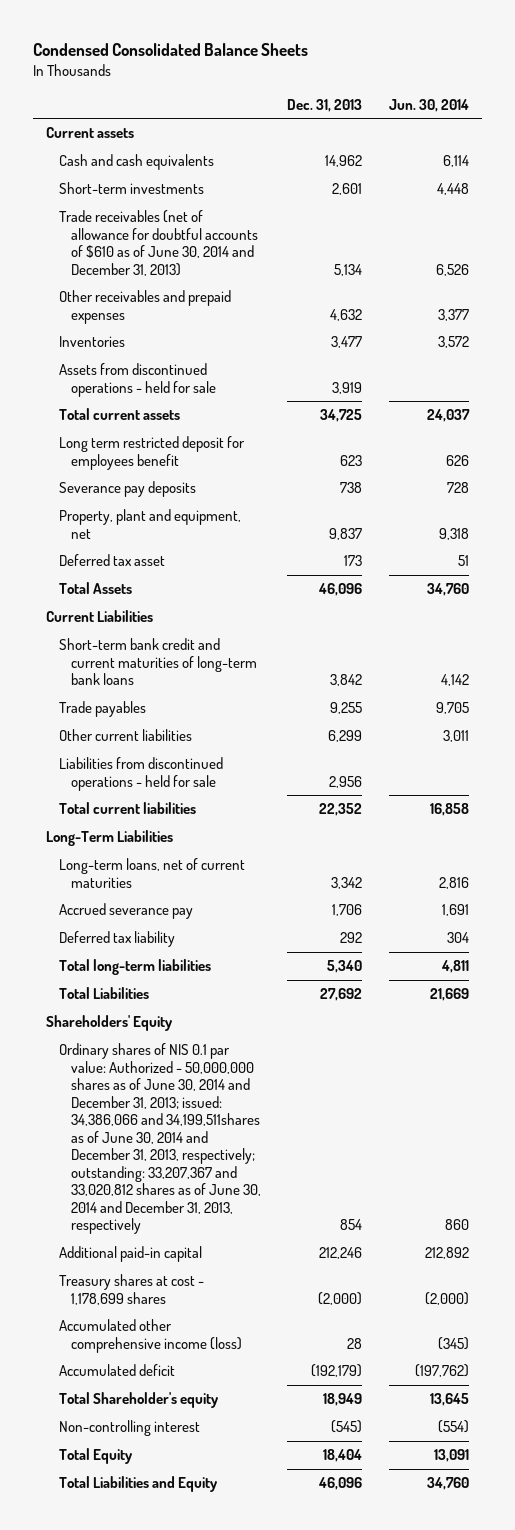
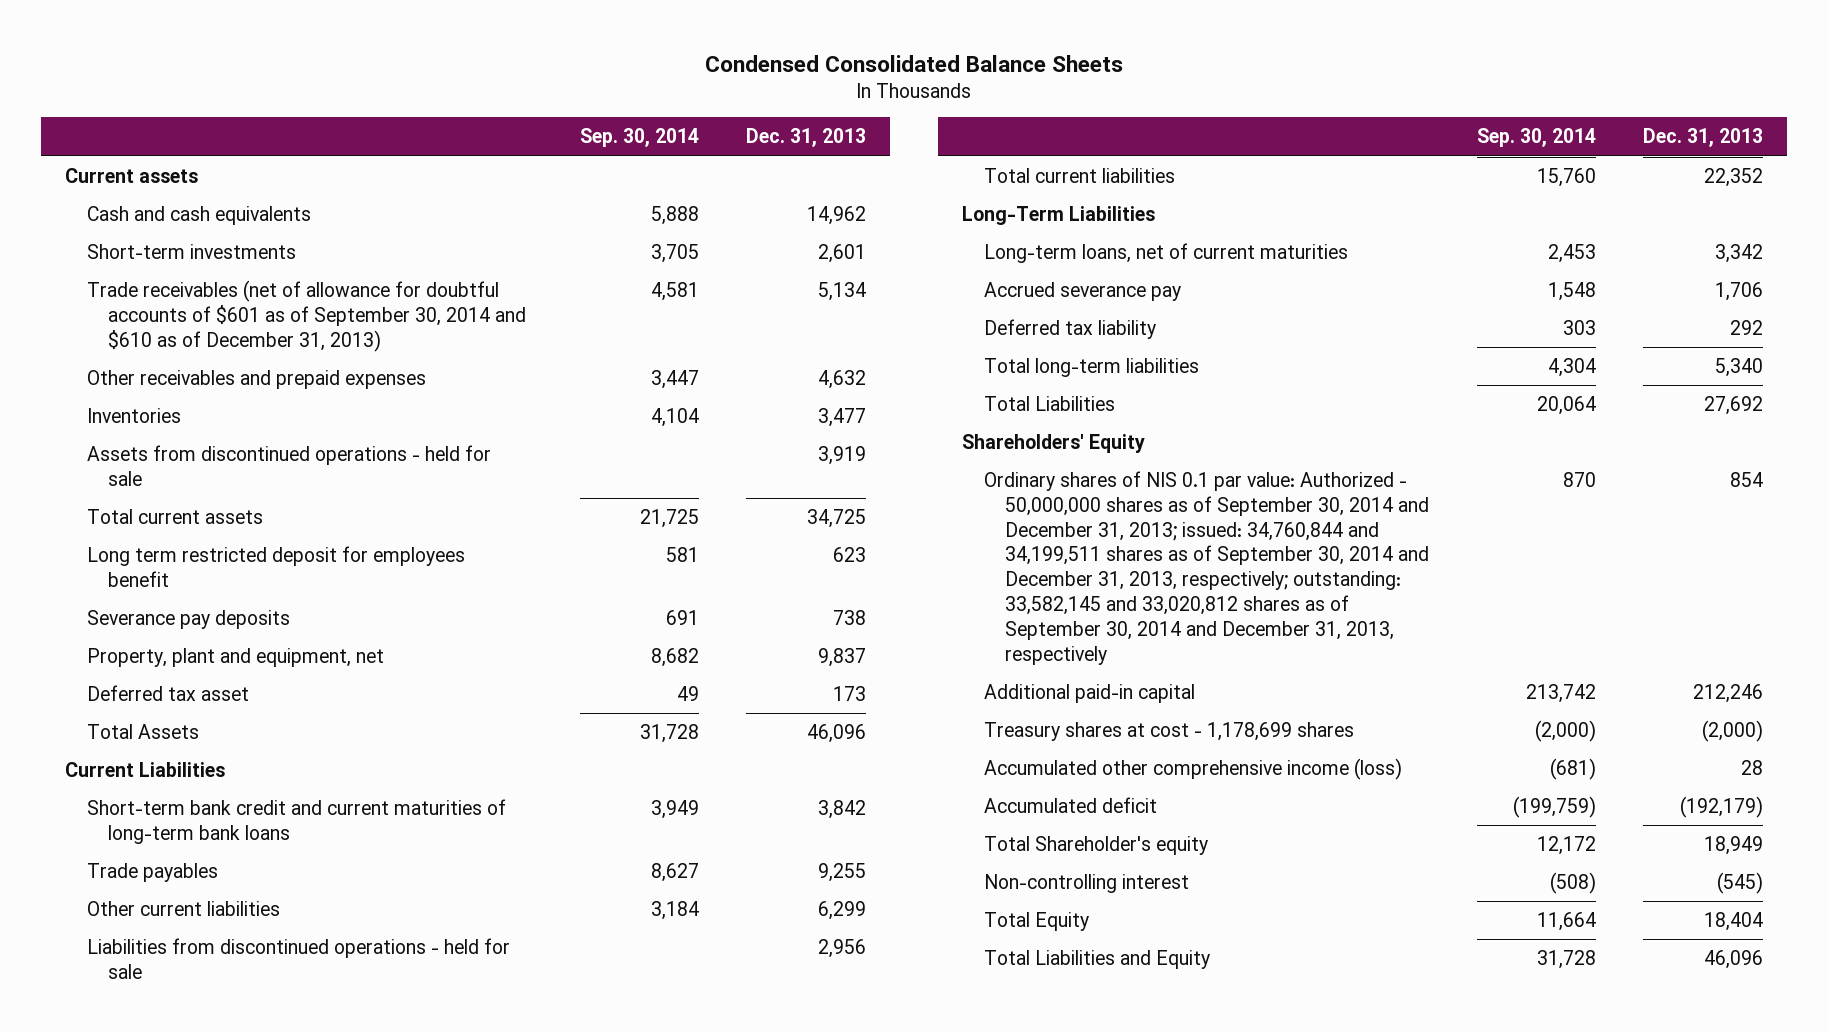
- | Dec. 31, 2013 | Jun. 30, 2014
+ | Sep. 30, 2014 | Dec. 31, 2013
- Trade receivables (net of allowance for doubtful accounts of $610 as of June 30, 2014 and December 31, 2013) | 5,134 | 6,526
+ Trade receivables (net of allowance for doubtful accounts of $601 as of September 30, 2014 and $610 as of December 31, 2013) | 4,581 | 5,134
- Ordinary shares of NIS 0.1 par value: Authorized - 50,000,000 shares as of June 30, 2014 and December 31, 2013; issued: 34,386,066 and 34,199,511shares as of June 30, 2014 and December 31, 2013, respectively; outstanding: 33,207,367 and 33,020,812 shares as of June 30, 2014 and December 31, 2013, respectively | 854 | 860
+ Ordinary shares of NIS 0.1 par value: Authorized - 50,000,000 shares as of September 30, 2014 and December 31, 2013; issued: 34,760,844 and 34,199,511 shares as of September 30, 2014 and December 31, 2013, respectively; outstanding: 33,582,145 and 33,020,812 shares as of September 30, 2014 and December 31, 2013, respectively | 870 | 854

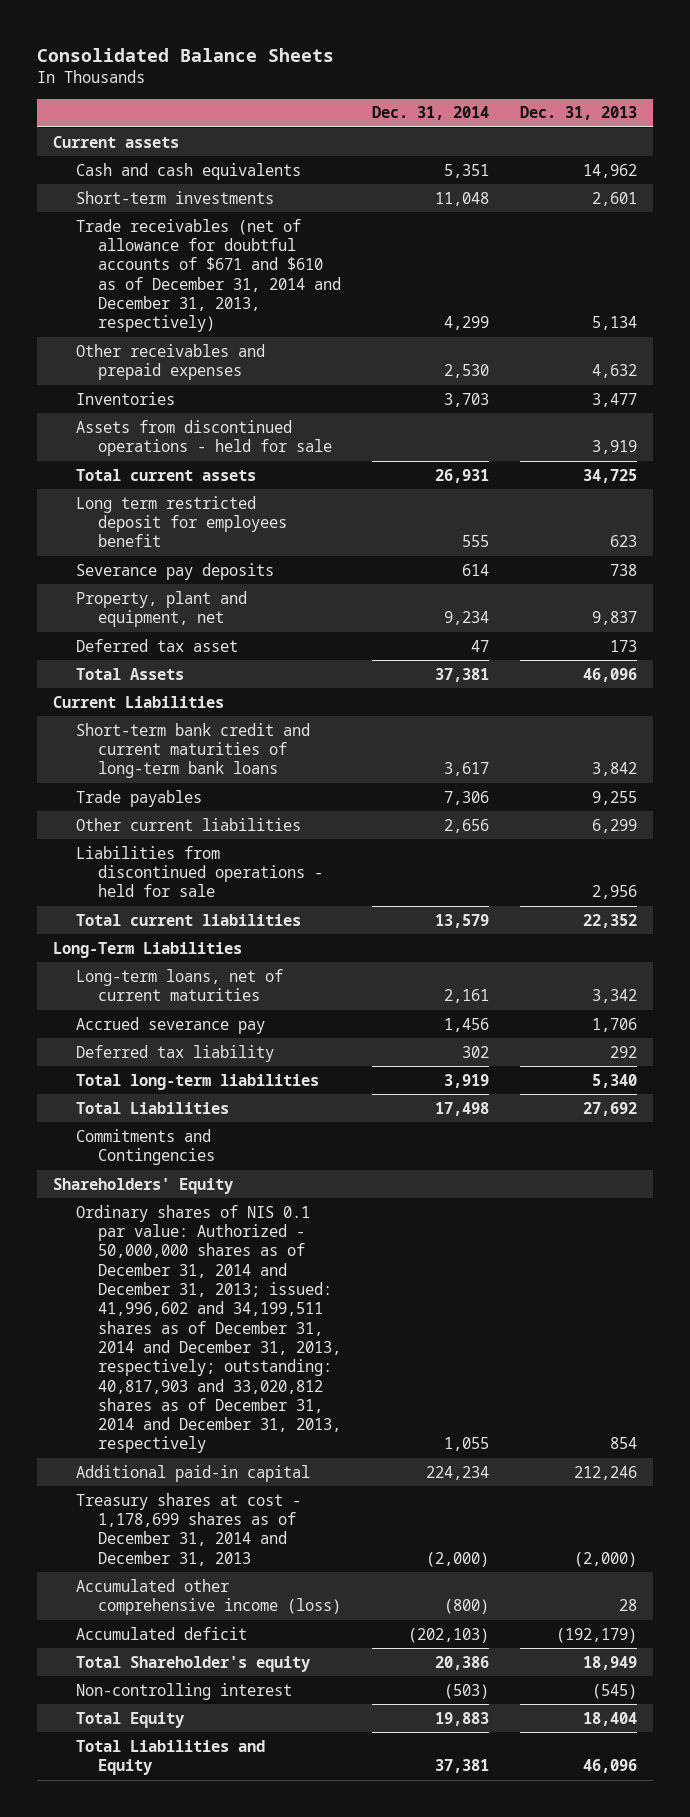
- Condensed Consolidated Balance Sheets
+ Consolidated Balance Sheets
- | Sep. 30, 2014 | Dec. 31, 2013
+ | Dec. 31, 2014 | Dec. 31, 2013
- Trade receivables (net of allowance for doubtful accounts of $601 as of September 30, 2014 and $610 as of December 31, 2013) | 4,581 | 5,134
+ Trade receivables (net of allowance for doubtful accounts of $671 and $610 as of December 31, 2014 and December 31, 2013, respectively) | 4,299 | 5,134
+ Commitments and Contingencies
- Ordinary shares of NIS 0.1 par value: Authorized - 50,000,000 shares as of September 30, 2014 and December 31, 2013; issued: 34,760,844 and 34,199,511 shares as of September 30, 2014 and December 31, 2013, respectively; outstanding: 33,582,145 and 33,020,812 shares as of September 30, 2014 and December 31, 2013, respectively | 870 | 854
+ Ordinary shares of NIS 0.1 par value: Authorized - 50,000,000 shares as of December 31, 2014 and December 31, 2013; issued: 41,996,602 and 34,199,511 shares as of December 31, 2014 and December 31, 2013, respectively; outstanding: 40,817,903 and 33,020,812 shares as of December 31, 2014 and December 31, 2013, respectively | 1,055 | 854
- Treasury shares at cost - 1,178,699 shares | (2,000) | (2,000)
+ Treasury shares at cost - 1,178,699 shares as of December 31, 2014 and December 31, 2013 | (2,000) | (2,000)

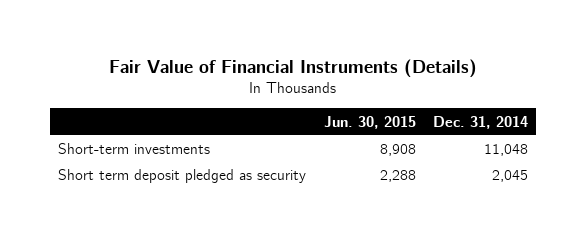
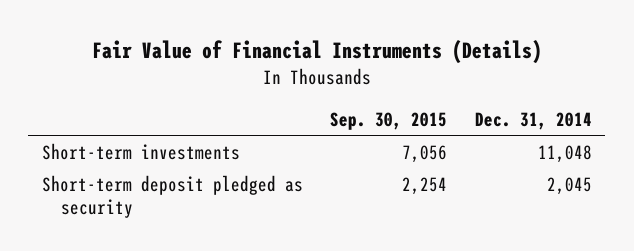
- | Jun. 30, 2015 | Dec. 31, 2014
+ | Sep. 30, 2015 | Dec. 31, 2014
- Short term deposit pledged as security | 2,288 | 2,045
+ Short-term deposit pledged as security | 2,254 | 2,045

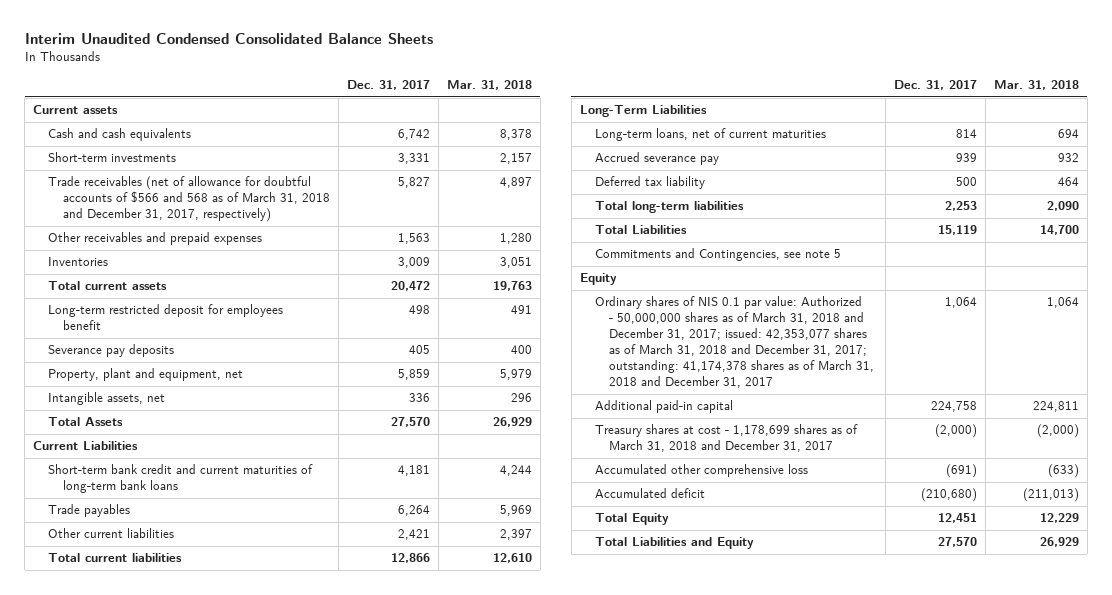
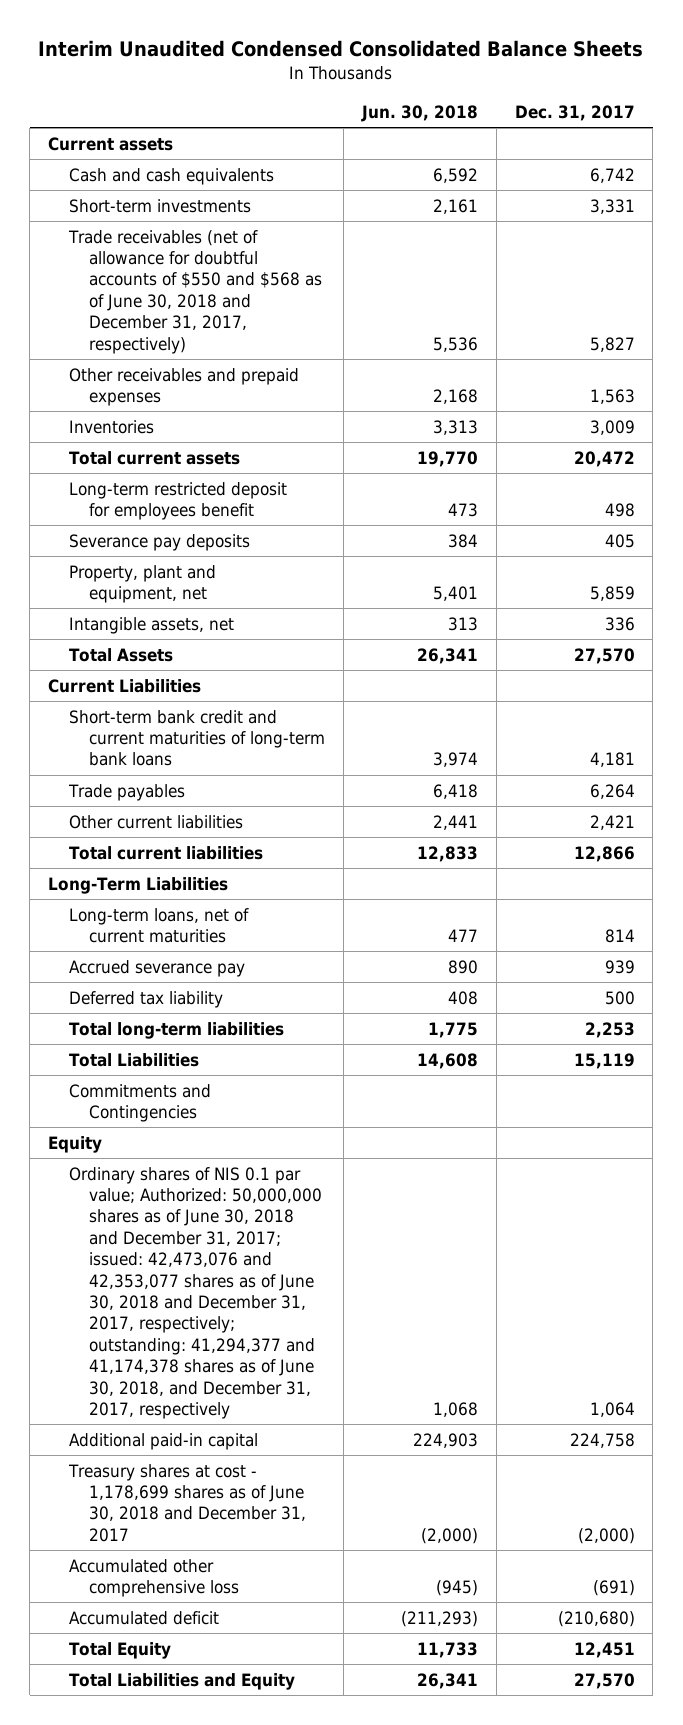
- | Dec. 31, 2017 | Mar. 31, 2018
+ | Jun. 30, 2018 | Dec. 31, 2017
- Trade receivables (net of allowance for doubtful accounts of $566 and 568 as of March 31, 2018 and December 31, 2017, respectively) | 5,827 | 4,897
+ Trade receivables (net of allowance for doubtful accounts of $550 and $568 as of June 30, 2018 and December 31, 2017, respectively) | 5,536 | 5,827
- Commitments and Contingencies, see note 5
+ Commitments and Contingencies
- Ordinary shares of NIS 0.1 par value: Authorized - 50,000,000 shares as of March 31, 2018 and December 31, 2017; issued: 42,353,077 shares as of March 31, 2018 and December 31, 2017; outstanding: 41,174,378 shares as of March 31, 2018 and December 31, 2017 | 1,064 | 1,064
+ Ordinary shares of NIS 0.1 par value; Authorized: 50,000,000 shares as of June 30, 2018 and December 31, 2017; issued: 42,473,076 and 42,353,077 shares as of June 30, 2018 and December 31, 2017, respectively; outstanding: 41,294,377 and 41,174,378 shares as of June 30, 2018, and December 31, 2017, respectively | 1,068 | 1,064
- Treasury shares at cost - 1,178,699 shares as of March 31, 2018 and December 31, 2017 | (2,000) | (2,000)
+ Treasury shares at cost - 1,178,699 shares as of June 30, 2018 and December 31, 2017 | (2,000) | (2,000)

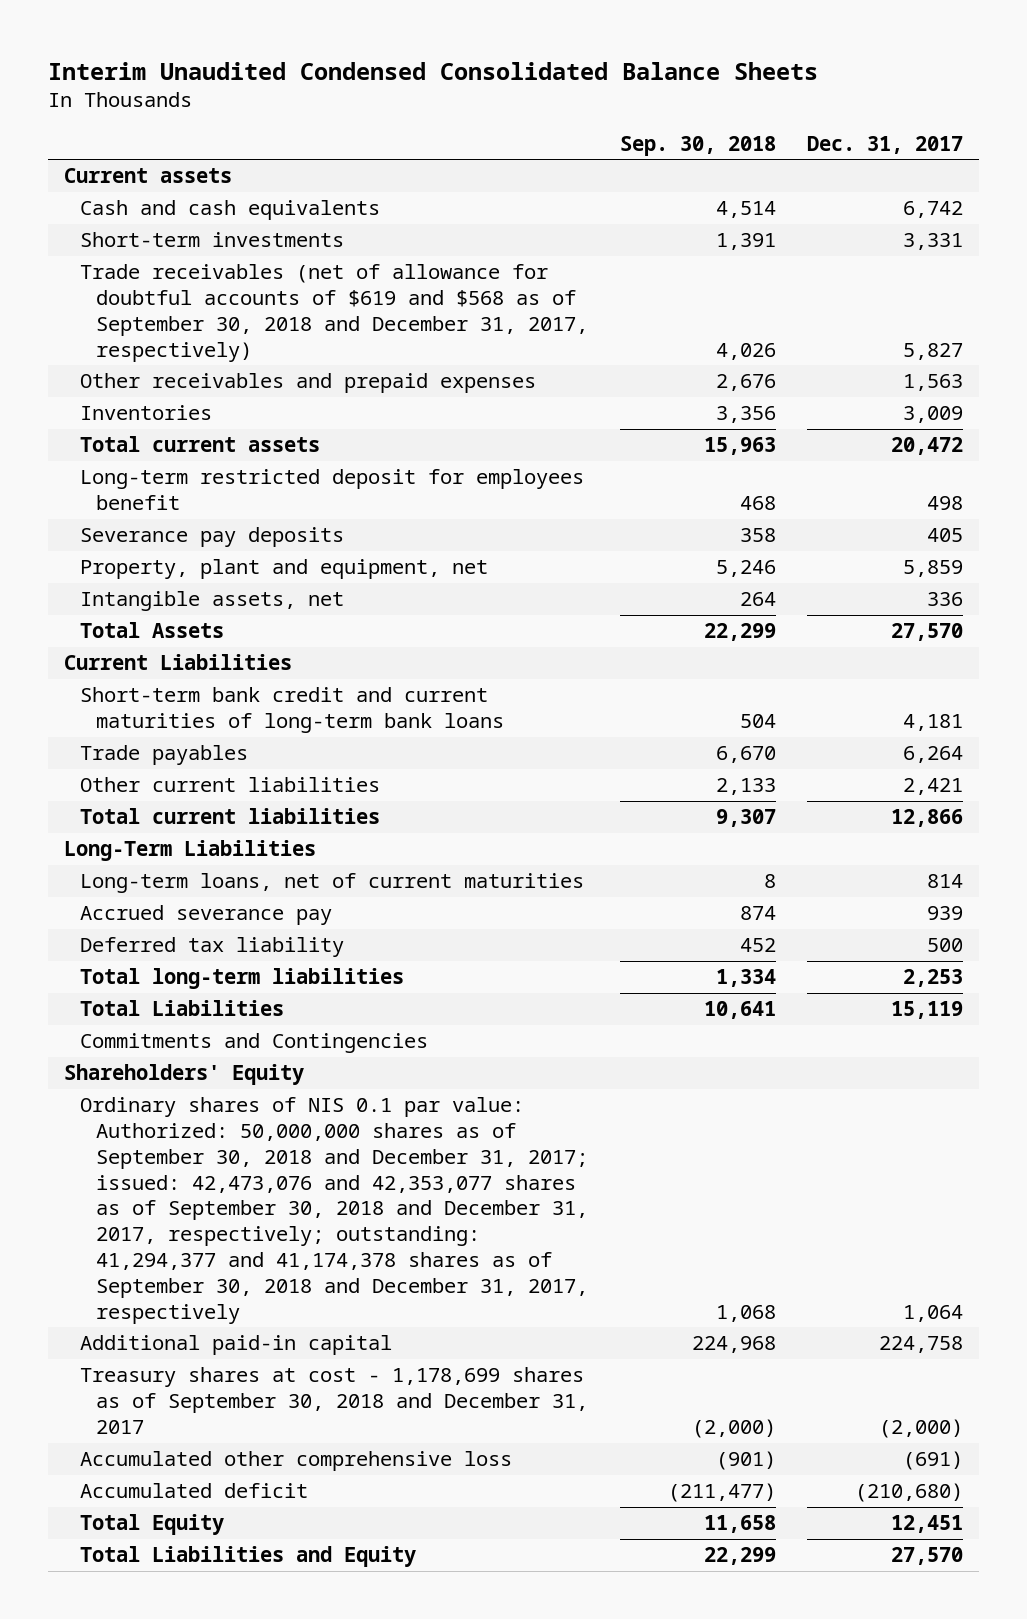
- | Jun. 30, 2018 | Dec. 31, 2017
+ | Sep. 30, 2018 | Dec. 31, 2017
- Trade receivables (net of allowance for doubtful accounts of $550 and $568 as of June 30, 2018 and December 31, 2017, respectively) | 5,536 | 5,827
+ Trade receivables (net of allowance for doubtful accounts of $619 and $568 as of September 30, 2018 and December 31, 2017, respectively) | 4,026 | 5,827
- Equity
- Ordinary shares of NIS 0.1 par value; Authorized: 50,000,000 shares as of June 30, 2018 and December 31, 2017; issued: 42,473,076 and 42,353,077 shares as of June 30, 2018 and December 31, 2017, respectively; outstanding: 41,294,377 and 41,174,378 shares as of June 30, 2018, and December 31, 2017, respectively | 1,068 | 1,064
+ Shareholders' Equity
+ Ordinary shares of NIS 0.1 par value: Authorized: 50,000,000 shares as of September 30, 2018 and December 31, 2017; issued: 42,473,076 and 42,353,077 shares as of September 30, 2018 and December 31, 2017, respectively; outstanding: 41,294,377 and 41,174,378 shares as of September 30, 2018 and December 31, 2017, respectively | 1,068 | 1,064
- Treasury shares at cost - 1,178,699 shares as of June 30, 2018 and December 31, 2017 | (2,000) | (2,000)
+ Treasury shares at cost - 1,178,699 shares as of September 30, 2018 and December 31, 2017 | (2,000) | (2,000)

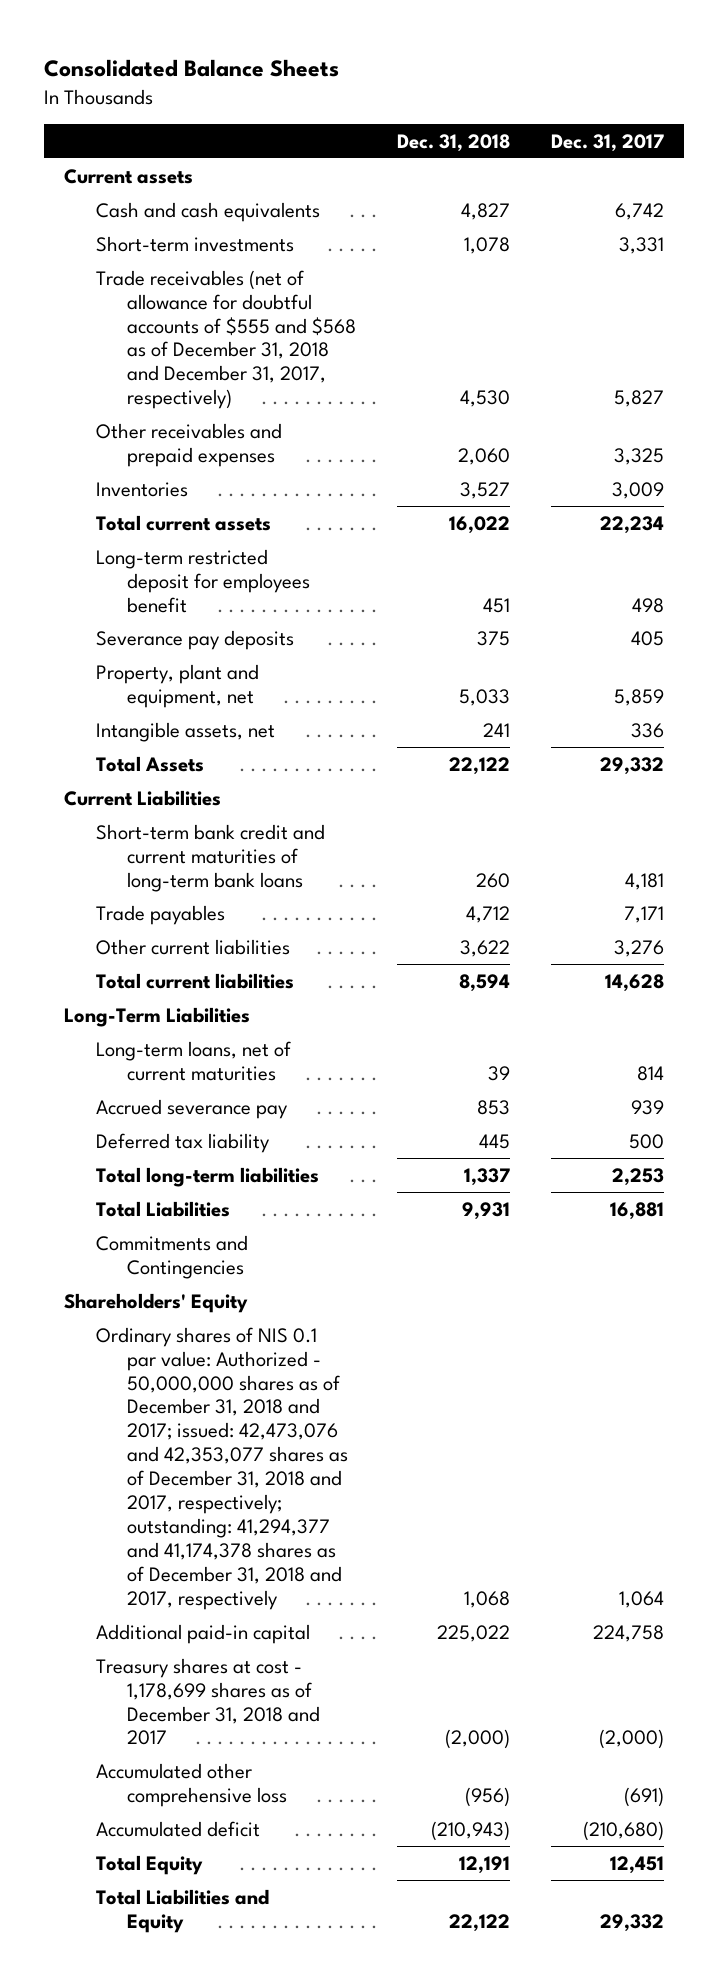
- Interim Unaudited Condensed Consolidated Balance Sheets
+ Consolidated Balance Sheets
- | Sep. 30, 2018 | Dec. 31, 2017
+ | Dec. 31, 2018 | Dec. 31, 2017
- Trade receivables (net of allowance for doubtful accounts of $619 and $568 as of September 30, 2018 and December 31, 2017, respectively) | 4,026 | 5,827
- Other receivables and prepaid expenses | 2,676 | 1,563
+ Trade receivables (net of allowance for doubtful accounts of $555 and $568 as of December 31, 2018 and December 31, 2017, respectively) | 4,530 | 5,827
+ Other receivables and prepaid expenses | 2,060 | 3,325
- Total current assets | 15,963 | 20,472
+ Total current assets | 16,022 | 22,234
- Total Assets | 22,299 | 27,570
+ Total Assets | 22,122 | 29,332
- Trade payables | 6,670 | 6,264
- Other current liabilities | 2,133 | 2,421
- Total current liabilities | 9,307 | 12,866
+ Trade payables | 4,712 | 7,171
+ Other current liabilities | 3,622 | 3,276
+ Total current liabilities | 8,594 | 14,628
- Total Liabilities | 10,641 | 15,119
+ Total Liabilities | 9,931 | 16,881
- Ordinary shares of NIS 0.1 par value: Authorized: 50,000,000 shares as of September 30, 2018 and December 31, 2017; issued: 42,473,076 and 42,353,077 shares as of September 30, 2018 and December 31, 2017, respectively; outstanding: 41,294,377 and 41,174,378 shares as of September 30, 2018 and December 31, 2017, respectively | 1,068 | 1,064
+ Ordinary shares of NIS 0.1 par value: Authorized - 50,000,000 shares as of December 31, 2018 and 2017; issued: 42,473,076 and 42,353,077 shares as of December 31, 2018 and 2017, respectively; outstanding: 41,294,377 and 41,174,378 shares as of December 31, 2018 and 2017, respectively | 1,068 | 1,064
- Treasury shares at cost - 1,178,699 shares as of September 30, 2018 and December 31, 2017 | (2,000) | (2,000)
+ Treasury shares at cost - 1,178,699 shares as of December 31, 2018 and 2017 | (2,000) | (2,000)
- Total Liabilities and Equity | 22,299 | 27,570
+ Total Liabilities and Equity | 22,122 | 29,332

